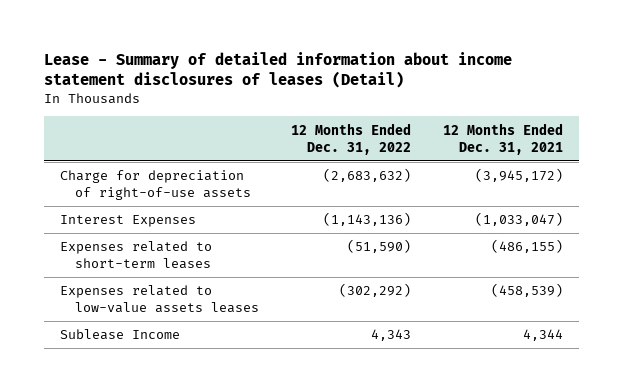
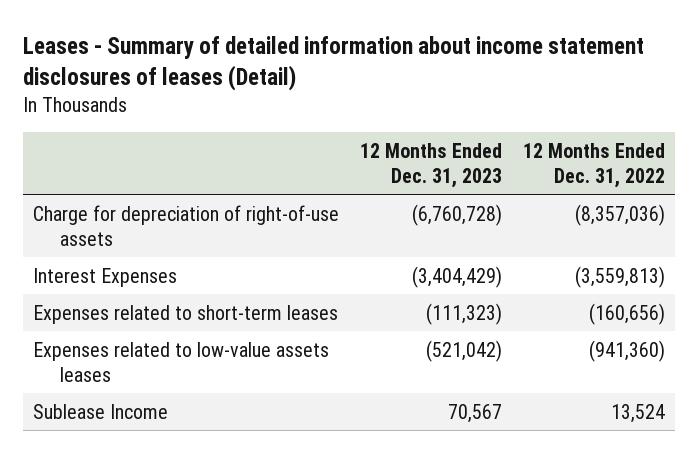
- Lease - Summary of detailed information about income statement disclosures of leases (Detail)
+ Leases - Summary of detailed information about income statement disclosures of leases (Detail)
- | 12 Months Ended Dec. 31, 2022 | 12 Months Ended Dec. 31, 2021
+ | 12 Months Ended Dec. 31, 2023 | 12 Months Ended Dec. 31, 2022
- Charge for depreciation of right-of-use assets | (2,683,632) | (3,945,172)
- Interest Expenses | (1,143,136) | (1,033,047)
- Expenses related to short-term leases | (51,590) | (486,155)
- Expenses related to low-value assets leases | (302,292) | (458,539)
- Sublease Income | 4,343 | 4,344
+ Charge for depreciation of right-of-use assets | (6,760,728) | (8,357,036)
+ Interest Expenses | (3,404,429) | (3,559,813)
+ Expenses related to short-term leases | (111,323) | (160,656)
+ Expenses related to low-value assets leases | (521,042) | (941,360)
+ Sublease Income | 70,567 | 13,524

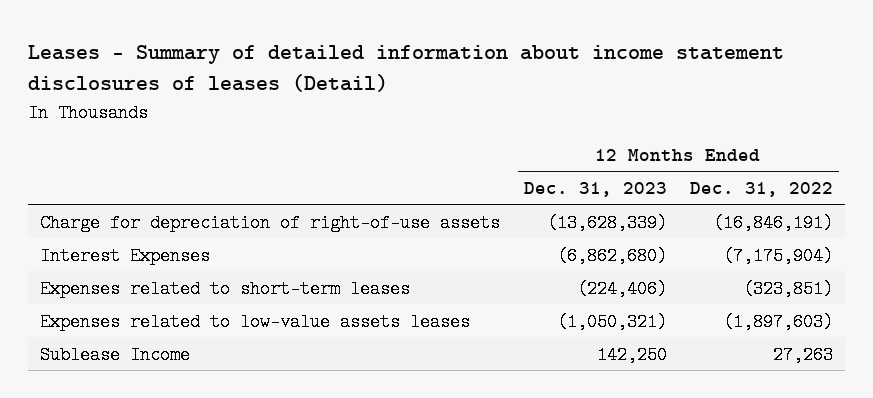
- Charge for depreciation of right-of-use assets | (6,760,728) | (8,357,036)
- Interest Expenses | (3,404,429) | (3,559,813)
- Expenses related to short-term leases | (111,323) | (160,656)
- Expenses related to low-value assets leases | (521,042) | (941,360)
- Sublease Income | 70,567 | 13,524
+ Charge for depreciation of right-of-use assets | (13,628,339) | (16,846,191)
+ Interest Expenses | (6,862,680) | (7,175,904)
+ Expenses related to short-term leases | (224,406) | (323,851)
+ Expenses related to low-value assets leases | (1,050,321) | (1,897,603)
+ Sublease Income | 142,250 | 27,263

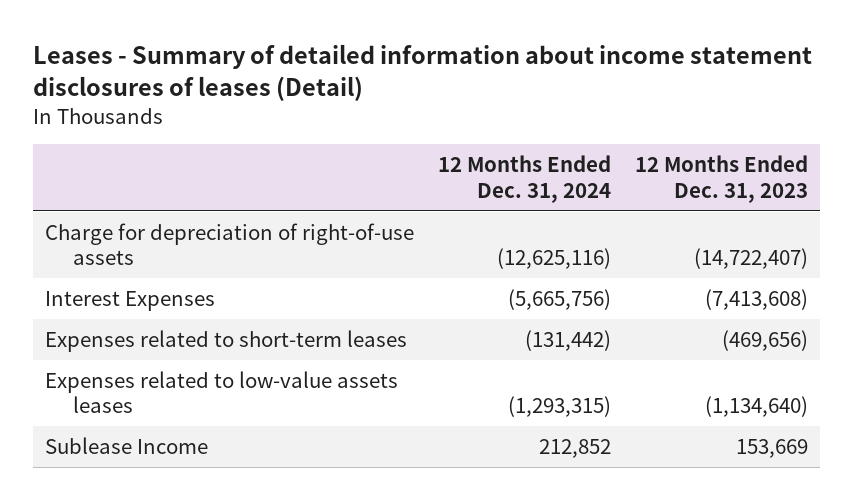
- | 12 Months Ended Dec. 31, 2023 | 12 Months Ended Dec. 31, 2022
+ | 12 Months Ended Dec. 31, 2024 | 12 Months Ended Dec. 31, 2023
- Charge for depreciation of right-of-use assets | (13,628,339) | (16,846,191)
- Interest Expenses | (6,862,680) | (7,175,904)
- Expenses related to short-term leases | (224,406) | (323,851)
- Expenses related to low-value assets leases | (1,050,321) | (1,897,603)
- Sublease Income | 142,250 | 27,263
+ Charge for depreciation of right-of-use assets | (12,625,116) | (14,722,407)
+ Interest Expenses | (5,665,756) | (7,413,608)
+ Expenses related to short-term leases | (131,442) | (469,656)
+ Expenses related to low-value assets leases | (1,293,315) | (1,134,640)
+ Sublease Income | 212,852 | 153,669

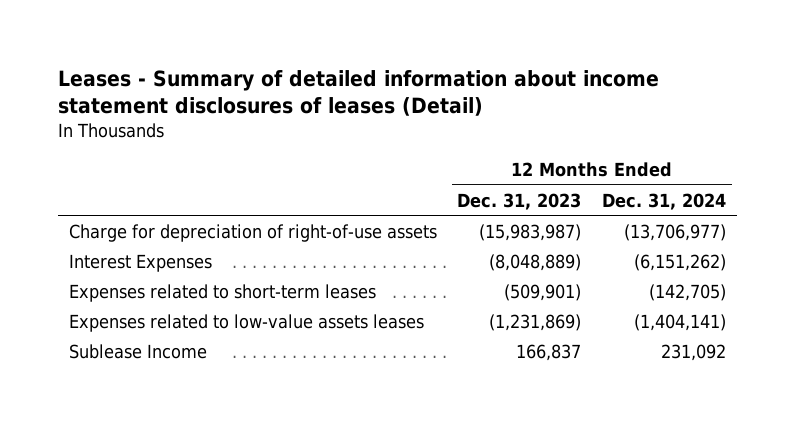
- | 12 Months Ended Dec. 31, 2024 | 12 Months Ended Dec. 31, 2023
+ | 12 Months Ended Dec. 31, 2023 | 12 Months Ended Dec. 31, 2024
- Charge for depreciation of right-of-use assets | (12,625,116) | (14,722,407)
- Interest Expenses | (5,665,756) | (7,413,608)
- Expenses related to short-term leases | (131,442) | (469,656)
- Expenses related to low-value assets leases | (1,293,315) | (1,134,640)
- Sublease Income | 212,852 | 153,669
+ Charge for depreciation of right-of-use assets | (15,983,987) | (13,706,977)
+ Interest Expenses | (8,048,889) | (6,151,262)
+ Expenses related to short-term leases | (509,901) | (142,705)
+ Expenses related to low-value assets leases | (1,231,869) | (1,404,141)
+ Sublease Income | 166,837 | 231,092

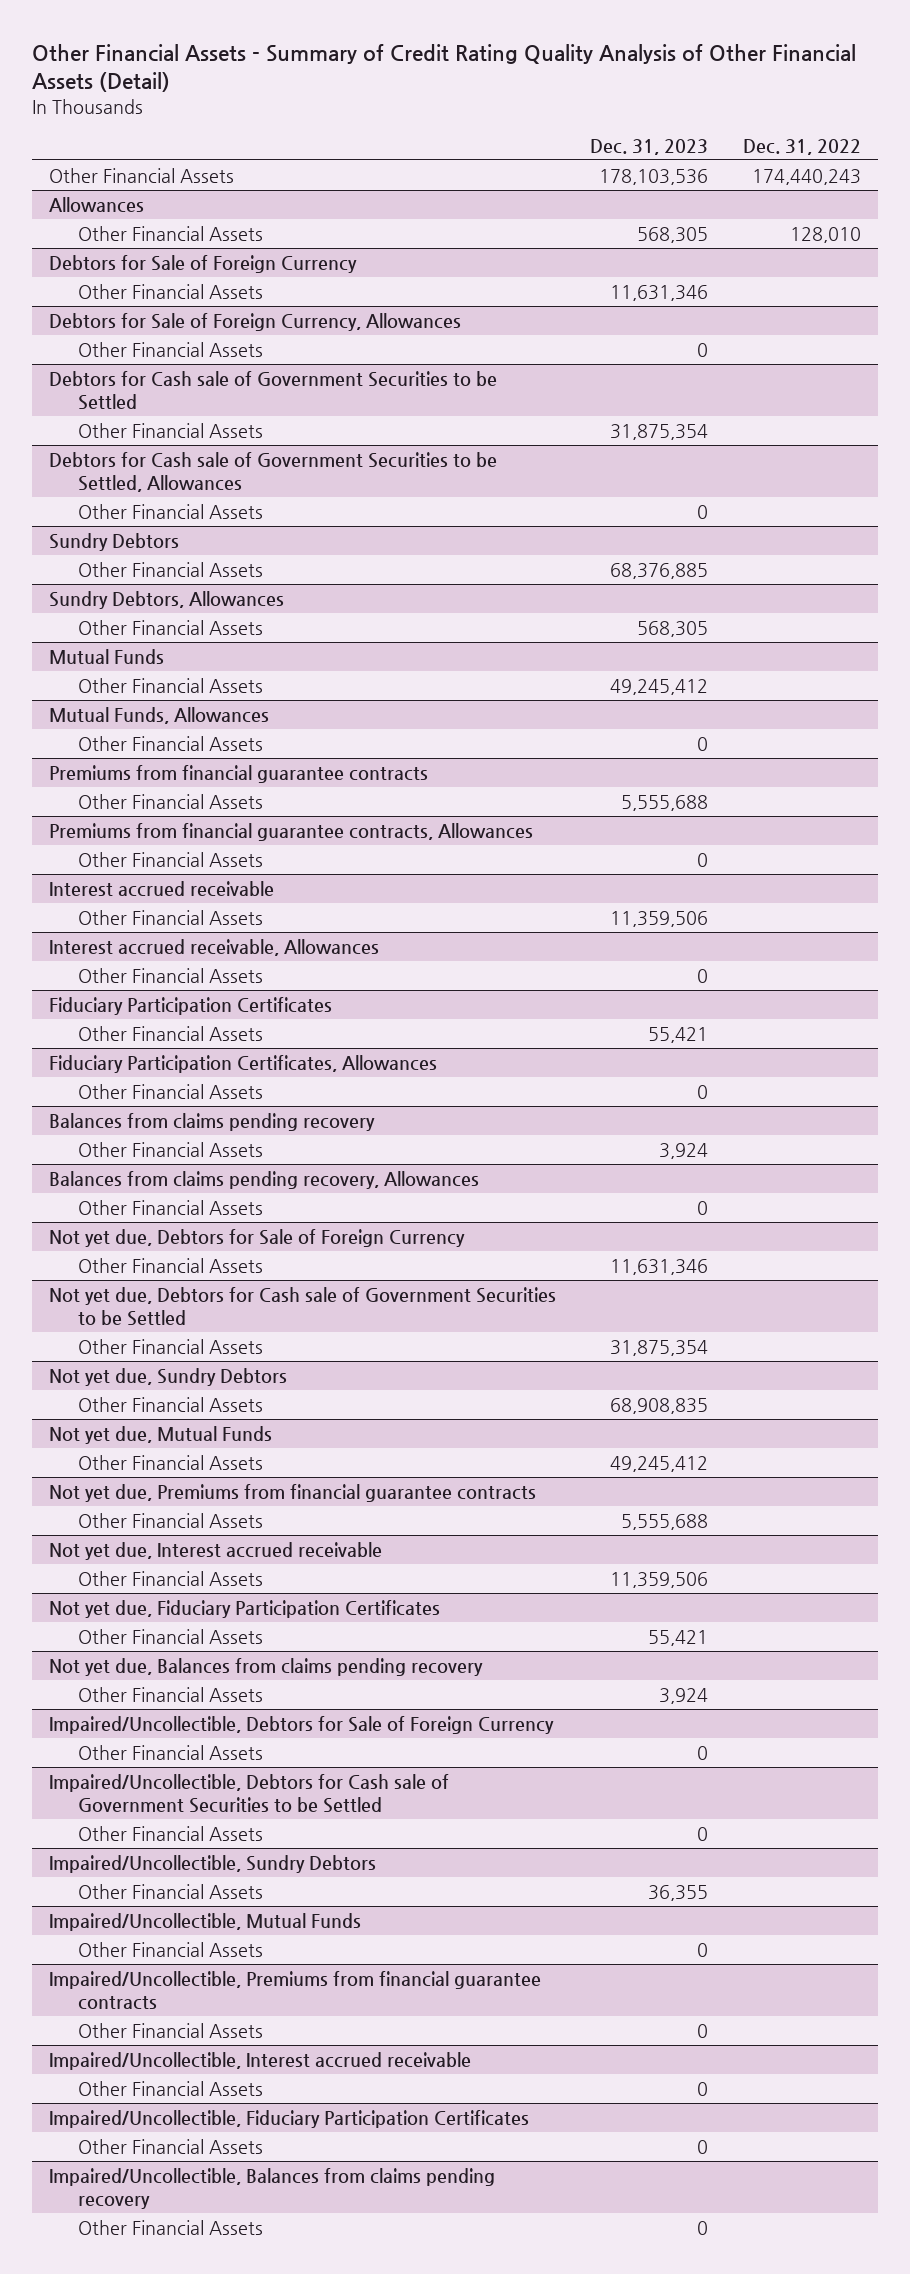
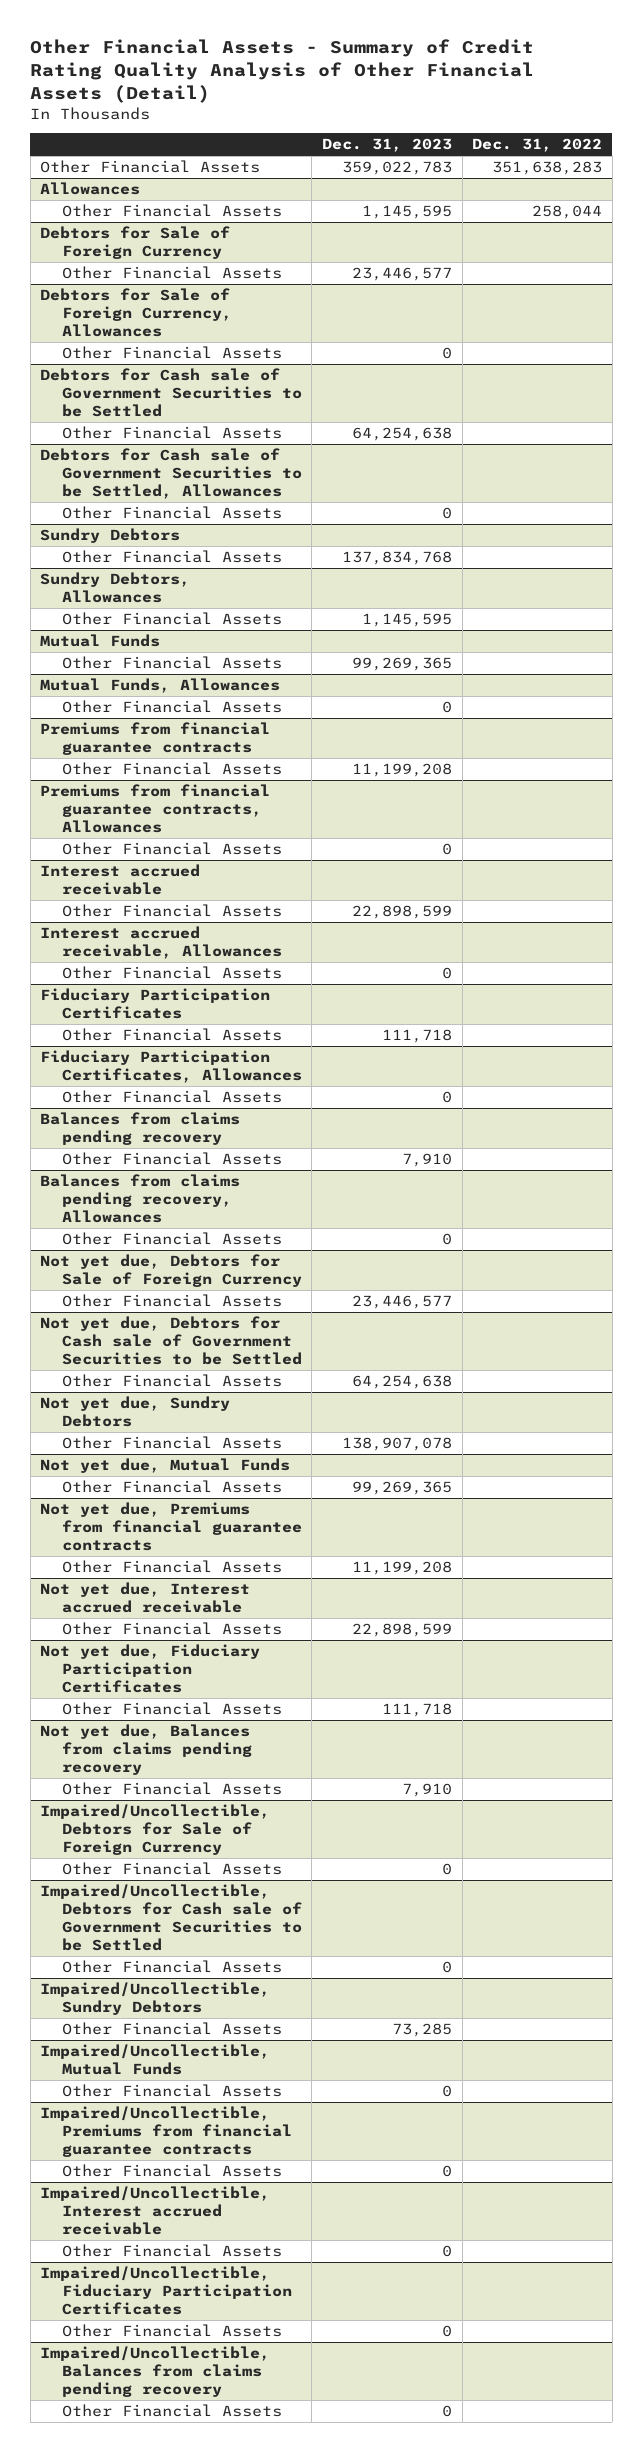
- Other Financial Assets | 178,103,536 | 174,440,243
+ Other Financial Assets | 359,022,783 | 351,638,283
@ Allowances
- Other Financial Assets | 568,305 | 128,010
+ Other Financial Assets | 1,145,595 | 258,044
@ Debtors for Sale of Foreign Currency
- Other Financial Assets | 11,631,346 |
+ Other Financial Assets | 23,446,577 |
@ Debtors for Cash sale of Government Securities to be Settled
- Other Financial Assets | 31,875,354 |
+ Other Financial Assets | 64,254,638 |
@ Sundry Debtors
- Other Financial Assets | 68,376,885 |
+ Other Financial Assets | 137,834,768 |
@ Sundry Debtors, Allowances
- Other Financial Assets | 568,305 |
+ Other Financial Assets | 1,145,595 |
@ Mutual Funds
- Other Financial Assets | 49,245,412 |
+ Other Financial Assets | 99,269,365 |
@ Premiums from financial guarantee contracts
- Other Financial Assets | 5,555,688 |
+ Other Financial Assets | 11,199,208 |
@ Interest accrued receivable
- Other Financial Assets | 11,359,506 |
+ Other Financial Assets | 22,898,599 |
@ Fiduciary Participation Certificates
- Other Financial Assets | 55,421 |
+ Other Financial Assets | 111,718 |
@ Balances from claims pending recovery
- Other Financial Assets | 3,924 |
+ Other Financial Assets | 7,910 |
@ Not yet due, Debtors for Sale of Foreign Currency
- Other Financial Assets | 11,631,346 |
+ Other Financial Assets | 23,446,577 |
@ Not yet due, Debtors for Cash sale of Government Securities to be Settled
- Other Financial Assets | 31,875,354 |
+ Other Financial Assets | 64,254,638 |
@ Not yet due, Sundry Debtors
- Other Financial Assets | 68,908,835 |
+ Other Financial Assets | 138,907,078 |
@ Not yet due, Mutual Funds
- Other Financial Assets | 49,245,412 |
+ Other Financial Assets | 99,269,365 |
@ Not yet due, Premiums from financial guarantee contracts
- Other Financial Assets | 5,555,688 |
+ Other Financial Assets | 11,199,208 |
@ Not yet due, Interest accrued receivable
- Other Financial Assets | 11,359,506 |
+ Other Financial Assets | 22,898,599 |
@ Not yet due, Fiduciary Participation Certificates
- Other Financial Assets | 55,421 |
+ Other Financial Assets | 111,718 |
@ Not yet due, Balances from claims pending recovery
- Other Financial Assets | 3,924 |
+ Other Financial Assets | 7,910 |
@ Impaired/Uncollectible, Sundry Debtors
- Other Financial Assets | 36,355 |
+ Other Financial Assets | 73,285 |

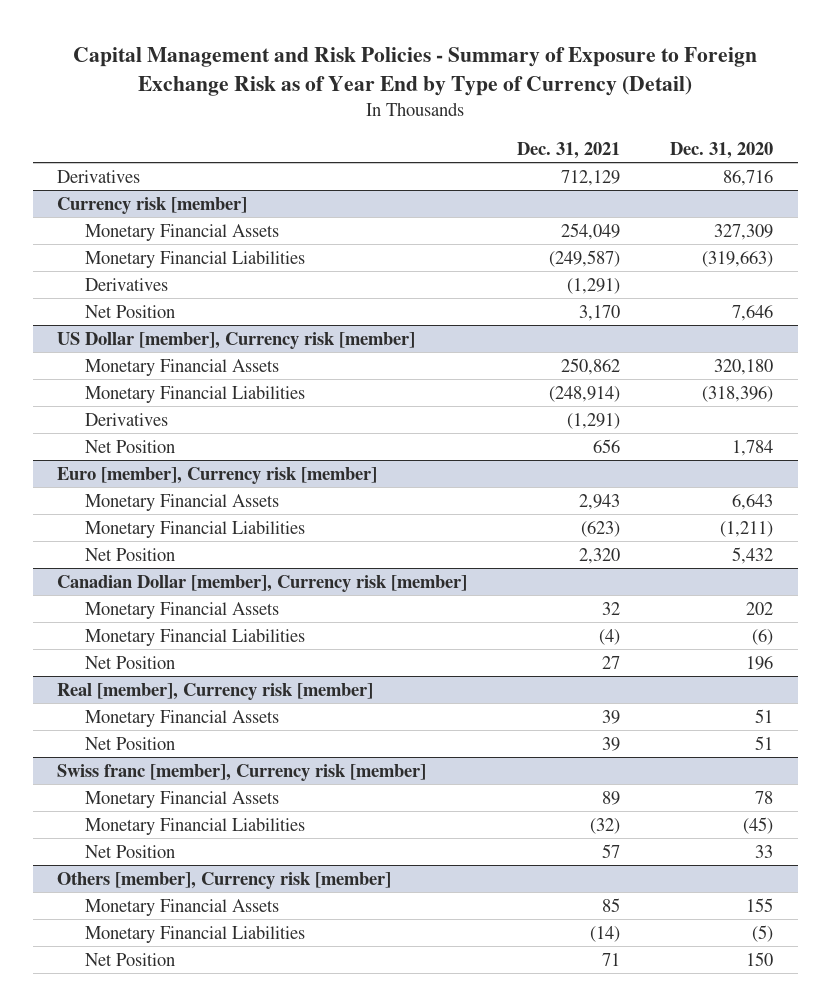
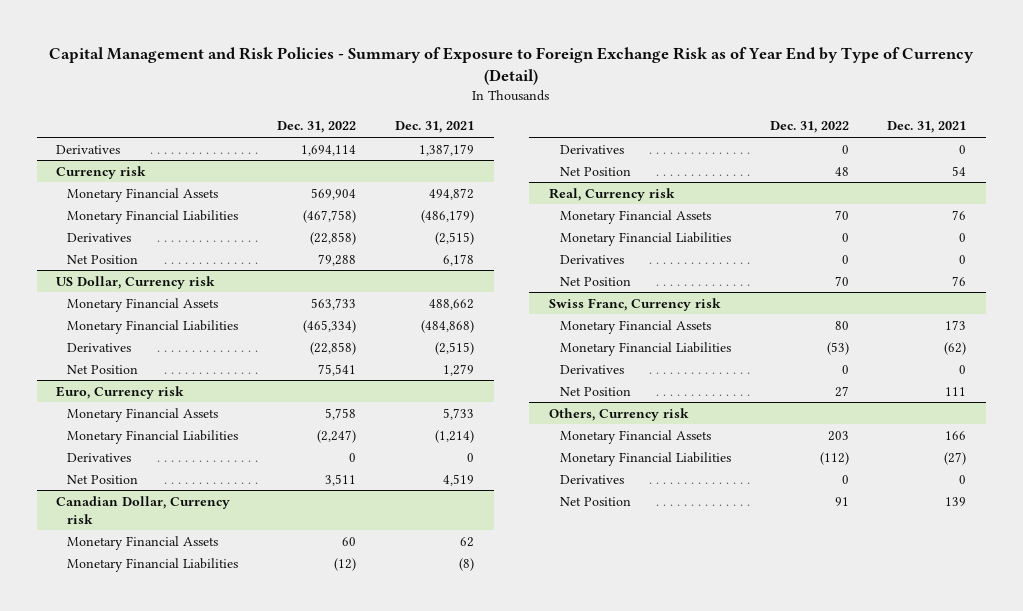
- | Dec. 31, 2021 | Dec. 31, 2020
+ | Dec. 31, 2022 | Dec. 31, 2021
- Derivatives | 712,129 | 86,716
- Currency risk [member]
- Monetary Financial Assets | 254,049 | 327,309
- Monetary Financial Liabilities | (249,587) | (319,663)
- Derivatives | (1,291) |
- Net Position | 3,170 | 7,646
- US Dollar [member], Currency risk [member]
- Monetary Financial Assets | 250,862 | 320,180
- Monetary Financial Liabilities | (248,914) | (318,396)
- Derivatives | (1,291) |
- Net Position | 656 | 1,784
- Euro [member], Currency risk [member]
- Monetary Financial Assets | 2,943 | 6,643
- Monetary Financial Liabilities | (623) | (1,211)
- Net Position | 2,320 | 5,432
- Canadian Dollar [member], Currency risk [member]
- Monetary Financial Assets | 32 | 202
- Monetary Financial Liabilities | (4) | (6)
- Net Position | 27 | 196
- Real [member], Currency risk [member]
- Monetary Financial Assets | 39 | 51
- Net Position | 39 | 51
- Swiss franc [member], Currency risk [member]
- Monetary Financial Assets | 89 | 78
- Monetary Financial Liabilities | (32) | (45)
- Net Position | 57 | 33
- Others [member], Currency risk [member]
- Monetary Financial Assets | 85 | 155
- Monetary Financial Liabilities | (14) | (5)
- Net Position | 71 | 150
+ Derivatives | 1,694,114 | 1,387,179
+ Currency risk
+ Monetary Financial Assets | 569,904 | 494,872
+ Monetary Financial Liabilities | (467,758) | (486,179)
+ Derivatives | (22,858) | (2,515)
+ Net Position | 79,288 | 6,178
+ US Dollar, Currency risk
+ Monetary Financial Assets | 563,733 | 488,662
+ Monetary Financial Liabilities | (465,334) | (484,868)
+ Derivatives | (22,858) | (2,515)
+ Net Position | 75,541 | 1,279
+ Euro, Currency risk
+ Monetary Financial Assets | 5,758 | 5,733
+ Monetary Financial Liabilities | (2,247) | (1,214)
+ Derivatives | 0 | 0
+ Net Position | 3,511 | 4,519
+ Canadian Dollar, Currency risk
+ Monetary Financial Assets | 60 | 62
+ Monetary Financial Liabilities | (12) | (8)
+ Derivatives | 0 | 0
+ Net Position | 48 | 54
+ Real, Currency risk
+ Monetary Financial Assets | 70 | 76
+ Monetary Financial Liabilities | 0 | 0
+ Derivatives | 0 | 0
+ Net Position | 70 | 76
+ Swiss Franc, Currency risk
+ Monetary Financial Assets | 80 | 173
+ Monetary Financial Liabilities | (53) | (62)
+ Derivatives | 0 | 0
+ Net Position | 27 | 111
+ Others, Currency risk
+ Monetary Financial Assets | 203 | 166
+ Monetary Financial Liabilities | (112) | (27)
+ Derivatives | 0 | 0
+ Net Position | 91 | 139

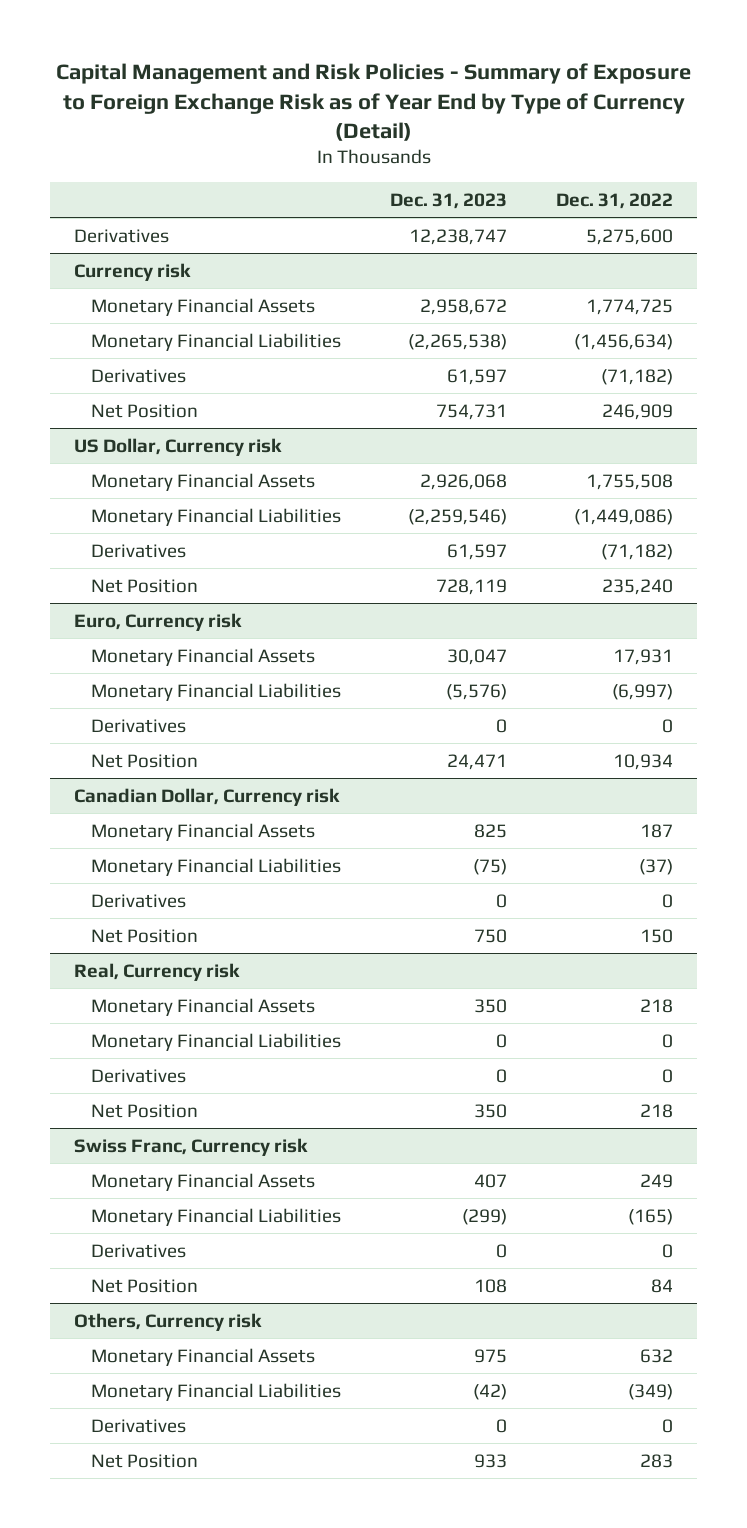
- | Dec. 31, 2022 | Dec. 31, 2021
+ | Dec. 31, 2023 | Dec. 31, 2022
- Derivatives | 1,694,114 | 1,387,179
+ Derivatives | 12,238,747 | 5,275,600
@ Currency risk
- Monetary Financial Assets | 569,904 | 494,872
- Monetary Financial Liabilities | (467,758) | (486,179)
- Derivatives | (22,858) | (2,515)
- Net Position | 79,288 | 6,178
+ Monetary Financial Assets | 2,958,672 | 1,774,725
+ Monetary Financial Liabilities | (2,265,538) | (1,456,634)
+ Derivatives | 61,597 | (71,182)
+ Net Position | 754,731 | 246,909
@ US Dollar, Currency risk
- Monetary Financial Assets | 563,733 | 488,662
- Monetary Financial Liabilities | (465,334) | (484,868)
- Derivatives | (22,858) | (2,515)
- Net Position | 75,541 | 1,279
+ Monetary Financial Assets | 2,926,068 | 1,755,508
+ Monetary Financial Liabilities | (2,259,546) | (1,449,086)
+ Derivatives | 61,597 | (71,182)
+ Net Position | 728,119 | 235,240
@ Euro, Currency risk
- Monetary Financial Assets | 5,758 | 5,733
- Monetary Financial Liabilities | (2,247) | (1,214)
+ Monetary Financial Assets | 30,047 | 17,931
+ Monetary Financial Liabilities | (5,576) | (6,997)
- Net Position | 3,511 | 4,519
+ Net Position | 24,471 | 10,934
@ Canadian Dollar, Currency risk
- Monetary Financial Assets | 60 | 62
- Monetary Financial Liabilities | (12) | (8)
+ Monetary Financial Assets | 825 | 187
+ Monetary Financial Liabilities | (75) | (37)
- Net Position | 48 | 54
+ Net Position | 750 | 150
@ Real, Currency risk
- Monetary Financial Assets | 70 | 76
+ Monetary Financial Assets | 350 | 218
- Net Position | 70 | 76
+ Net Position | 350 | 218
@ Swiss Franc, Currency risk
- Monetary Financial Assets | 80 | 173
- Monetary Financial Liabilities | (53) | (62)
+ Monetary Financial Assets | 407 | 249
+ Monetary Financial Liabilities | (299) | (165)
- Net Position | 27 | 111
+ Net Position | 108 | 84
@ Others, Currency risk
- Monetary Financial Assets | 203 | 166
- Monetary Financial Liabilities | (112) | (27)
+ Monetary Financial Assets | 975 | 632
+ Monetary Financial Liabilities | (42) | (349)
- Net Position | 91 | 139
+ Net Position | 933 | 283

